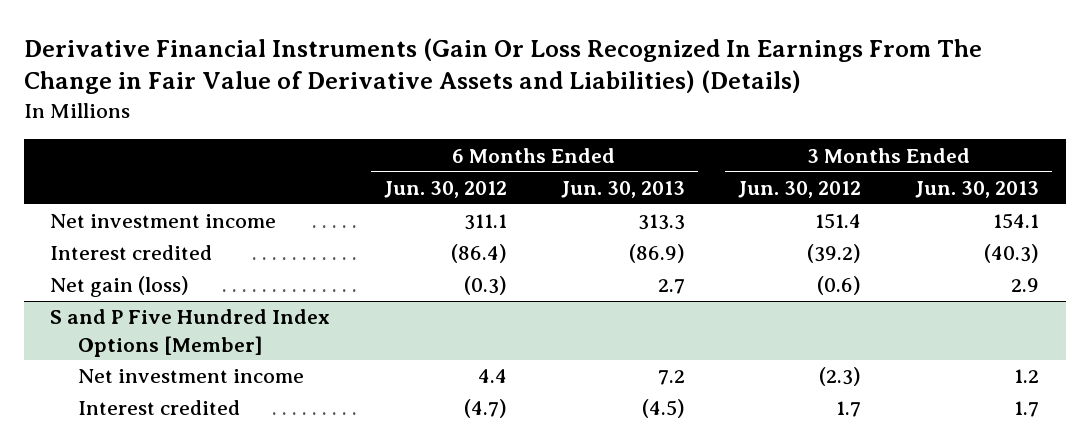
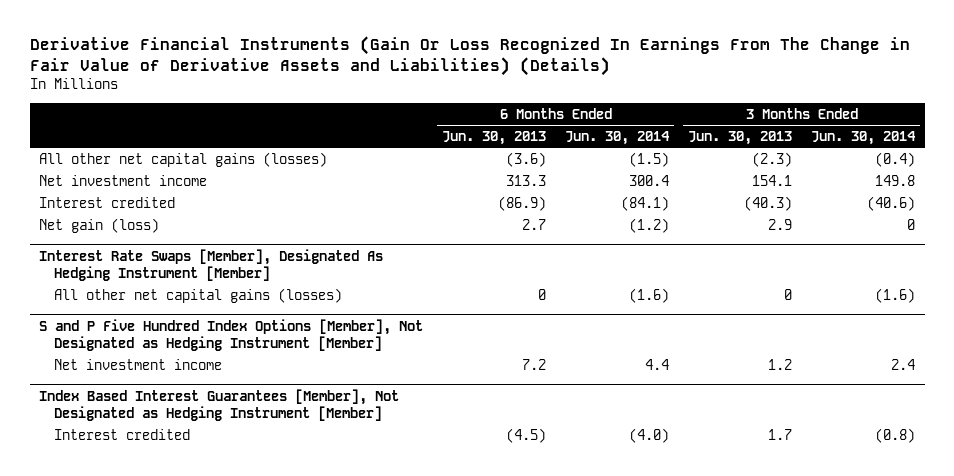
- | 6 Months Ended Jun. 30, 2012 | 6 Months Ended Jun. 30, 2013 | 3 Months Ended Jun. 30, 2012 | 3 Months Ended Jun. 30, 2013
+ | 6 Months Ended Jun. 30, 2013 | 6 Months Ended Jun. 30, 2014 | 3 Months Ended Jun. 30, 2013 | 3 Months Ended Jun. 30, 2014
+ All other net capital gains (losses) | (3.6) | (1.5) | (2.3) | (0.4)
- S and P Five Hundred Index Options [Member]
+ Interest Rate Swaps [Member], Designated As Hedging Instrument [Member]
+ All other net capital gains (losses) | 0 | (1.6) | 0 | (1.6)
+ S and P Five Hundred Index Options [Member], Not Designated as Hedging Instrument [Member]
+ Index Based Interest Guarantees [Member], Not Designated as Hedging Instrument [Member]

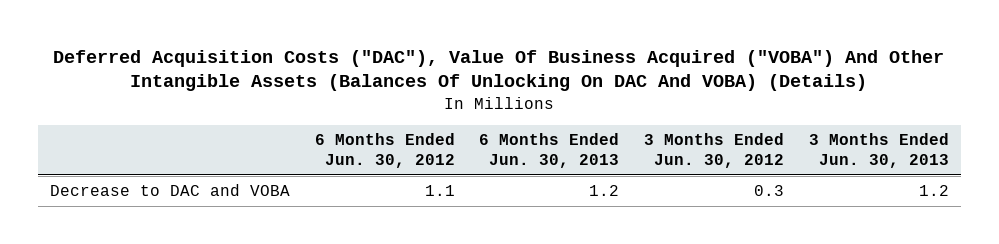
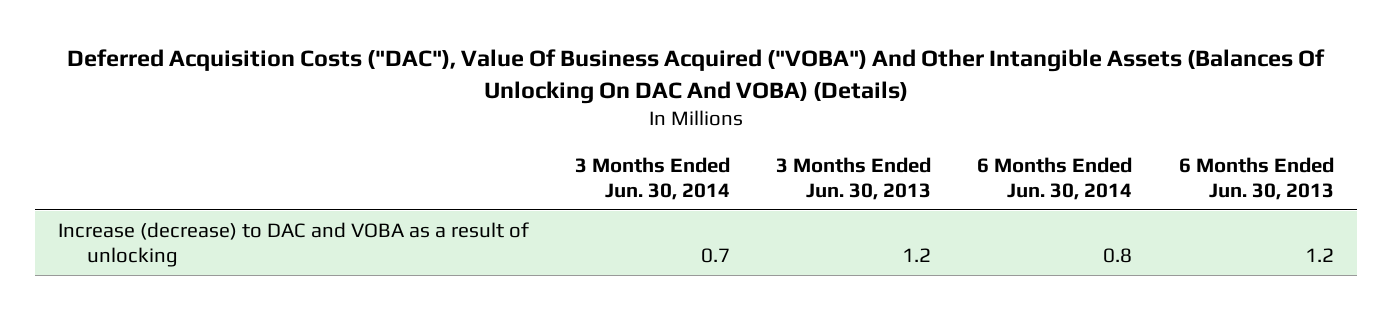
- | 6 Months Ended Jun. 30, 2012 | 6 Months Ended Jun. 30, 2013 | 3 Months Ended Jun. 30, 2012 | 3 Months Ended Jun. 30, 2013
+ | 3 Months Ended Jun. 30, 2014 | 3 Months Ended Jun. 30, 2013 | 6 Months Ended Jun. 30, 2014 | 6 Months Ended Jun. 30, 2013
- Decrease to DAC and VOBA | 1.1 | 1.2 | 0.3 | 1.2
+ Increase (decrease) to DAC and VOBA as a result of unlocking | 0.7 | 1.2 | 0.8 | 1.2

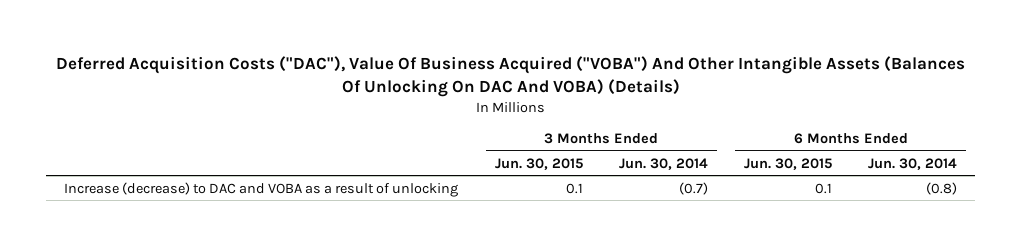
- | 3 Months Ended Jun. 30, 2014 | 3 Months Ended Jun. 30, 2013 | 6 Months Ended Jun. 30, 2014 | 6 Months Ended Jun. 30, 2013
+ | 3 Months Ended Jun. 30, 2015 | 3 Months Ended Jun. 30, 2014 | 6 Months Ended Jun. 30, 2015 | 6 Months Ended Jun. 30, 2014
- Increase (decrease) to DAC and VOBA as a result of unlocking | 0.7 | 1.2 | 0.8 | 1.2
+ Increase (decrease) to DAC and VOBA as a result of unlocking | 0.1 | (0.7) | 0.1 | (0.8)

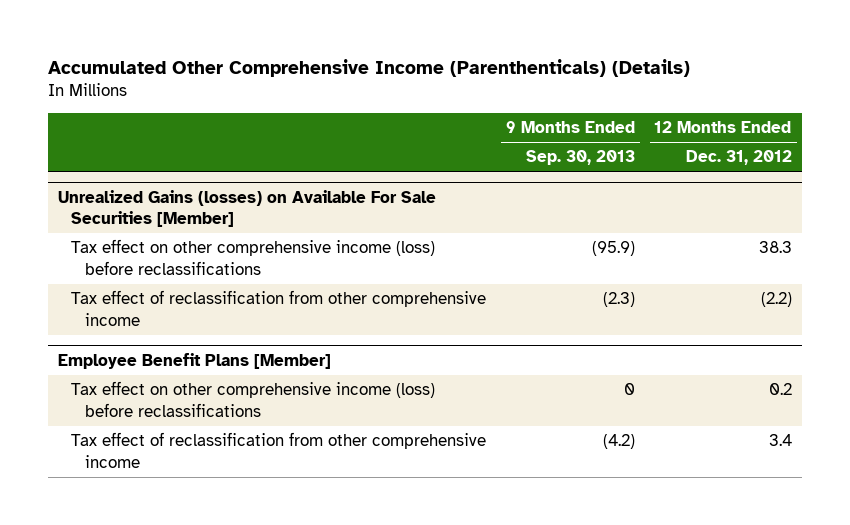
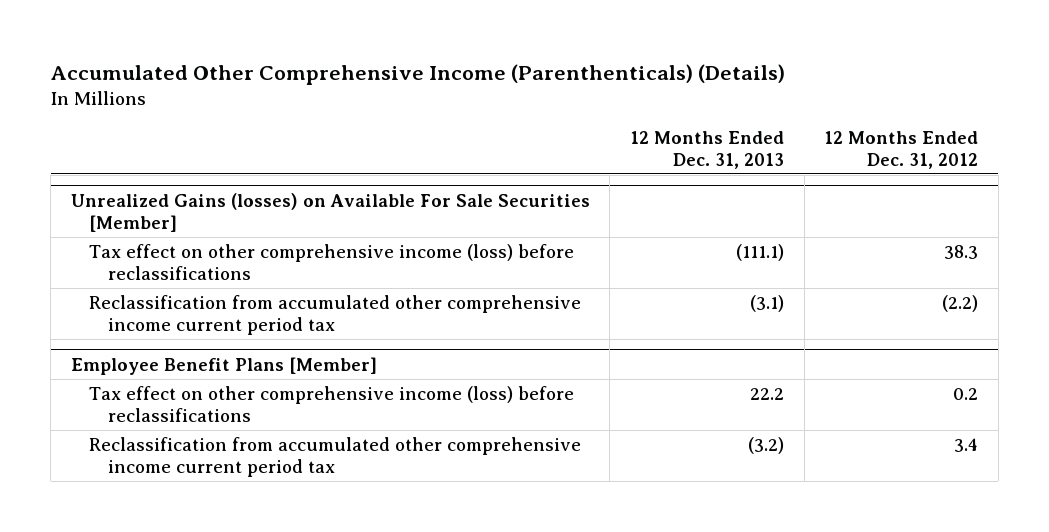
- | 9 Months Ended Sep. 30, 2013 | 12 Months Ended Dec. 31, 2012
+ | 12 Months Ended Dec. 31, 2013 | 12 Months Ended Dec. 31, 2012
@ Unrealized Gains (losses) on Available For Sale Securities [Member]
- Tax effect of reclassification from other comprehensive income | (2.3) | (2.2)
+ Reclassification from accumulated other comprehensive income current period tax | (3.1) | (2.2)
@ Employee Benefit Plans [Member]
- Tax effect of reclassification from other comprehensive income | (4.2) | 3.4
+ Reclassification from accumulated other comprehensive income current period tax | (3.2) | 3.4

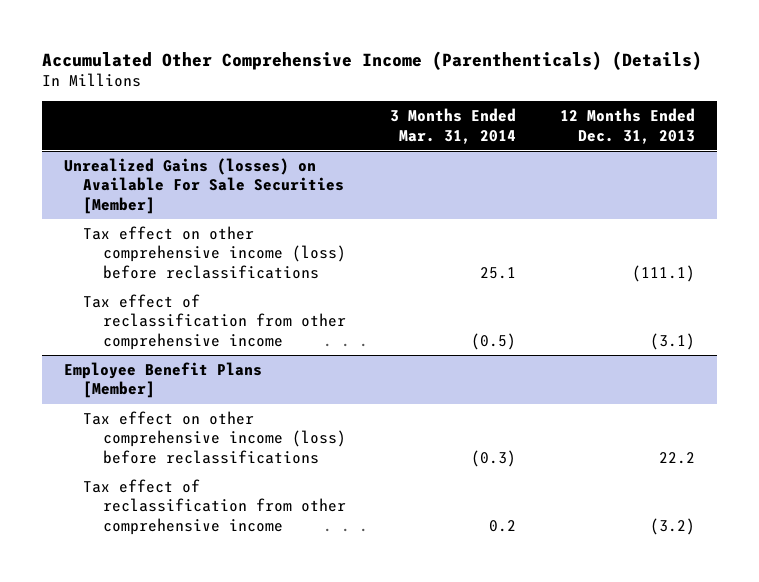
- | 12 Months Ended Dec. 31, 2013 | 12 Months Ended Dec. 31, 2012
+ | 3 Months Ended Mar. 31, 2014 | 12 Months Ended Dec. 31, 2013
@ Unrealized Gains (losses) on Available For Sale Securities [Member]
- Reclassification from accumulated other comprehensive income current period tax | (3.1) | (2.2)
+ Tax effect of reclassification from other comprehensive income | (0.5) | (3.1)
@ Employee Benefit Plans [Member]
- Reclassification from accumulated other comprehensive income current period tax | (3.2) | 3.4
+ Tax effect of reclassification from other comprehensive income | 0.2 | (3.2)

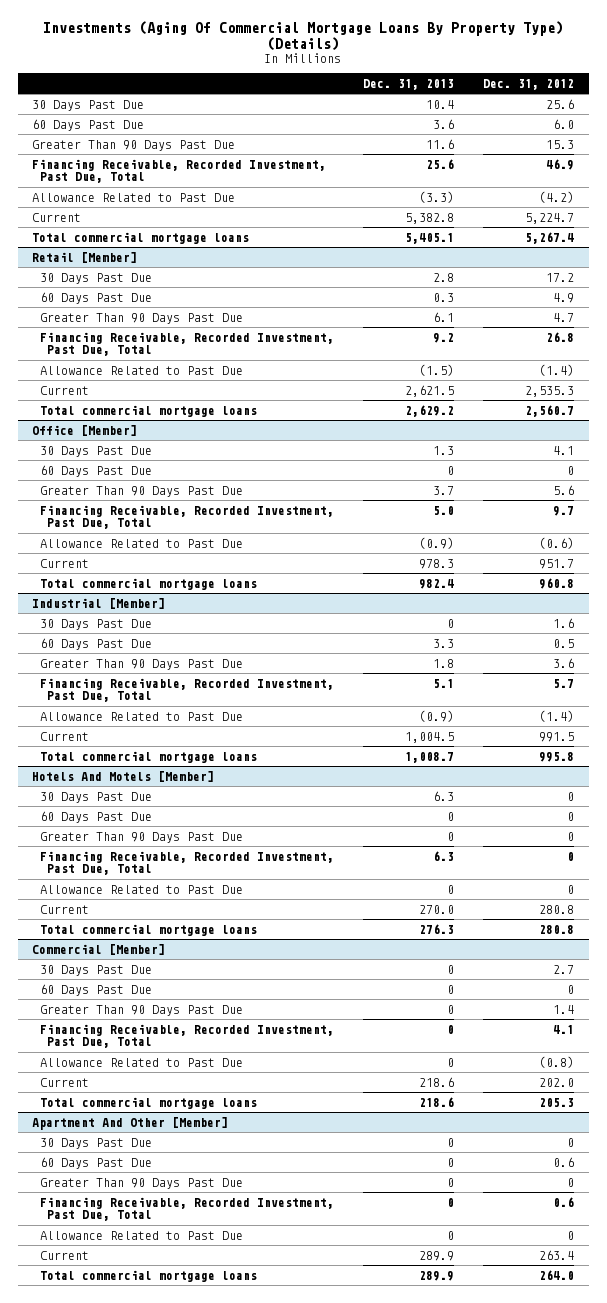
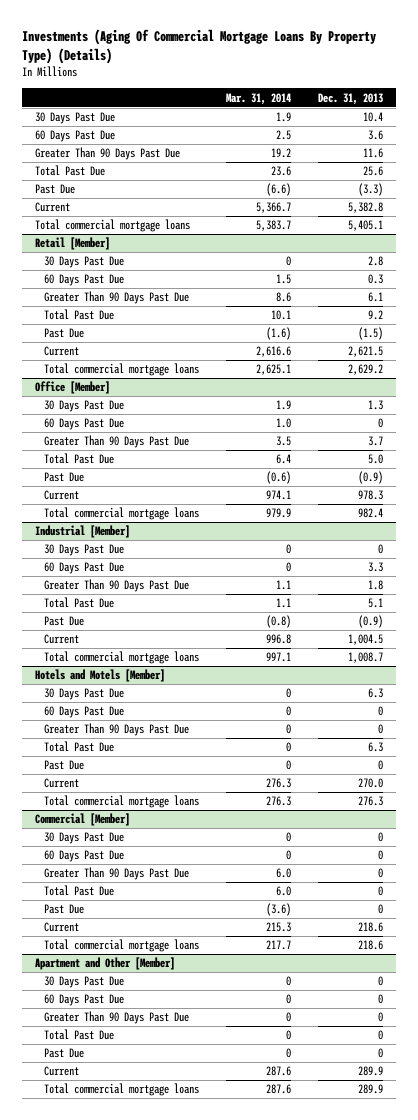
- | Dec. 31, 2013 | Dec. 31, 2012
+ | Mar. 31, 2014 | Dec. 31, 2013
- Financing Receivable, Recorded Investment, Past Due, Total | 25.6 | 46.9
- Allowance Related to Past Due | (3.3) | (4.2)
+ Total Past Due | 23.6 | 25.6
+ Past Due | (6.6) | (3.3)
@ Retail [Member]
- Financing Receivable, Recorded Investment, Past Due, Total | 9.2 | 26.8
- Allowance Related to Past Due | (1.5) | (1.4)
+ Total Past Due | 10.1 | 9.2
+ Past Due | (1.6) | (1.5)
@ Office [Member]
- Financing Receivable, Recorded Investment, Past Due, Total | 5.0 | 9.7
- Allowance Related to Past Due | (0.9) | (0.6)
+ Total Past Due | 6.4 | 5.0
+ Past Due | (0.6) | (0.9)
@ Industrial [Member]
- Financing Receivable, Recorded Investment, Past Due, Total | 5.1 | 5.7
- Allowance Related to Past Due | (0.9) | (1.4)
+ Total Past Due | 1.1 | 5.1
+ Past Due | (0.8) | (0.9)
- Hotels And Motels [Member]
+ Hotels and Motels [Member]
- Financing Receivable, Recorded Investment, Past Due, Total | 6.3 | 0
- Allowance Related to Past Due | 0 | 0
+ Total Past Due | 0 | 6.3
+ Past Due | 0 | 0
@ Commercial [Member]
- Financing Receivable, Recorded Investment, Past Due, Total | 0 | 4.1
- Allowance Related to Past Due | 0 | (0.8)
+ Total Past Due | 6.0 | 0
+ Past Due | (3.6) | 0
- Apartment And Other [Member]
+ Apartment and Other [Member]
- Financing Receivable, Recorded Investment, Past Due, Total | 0 | 0.6
- Allowance Related to Past Due | 0 | 0
+ Total Past Due | 0 | 0
+ Past Due | 0 | 0

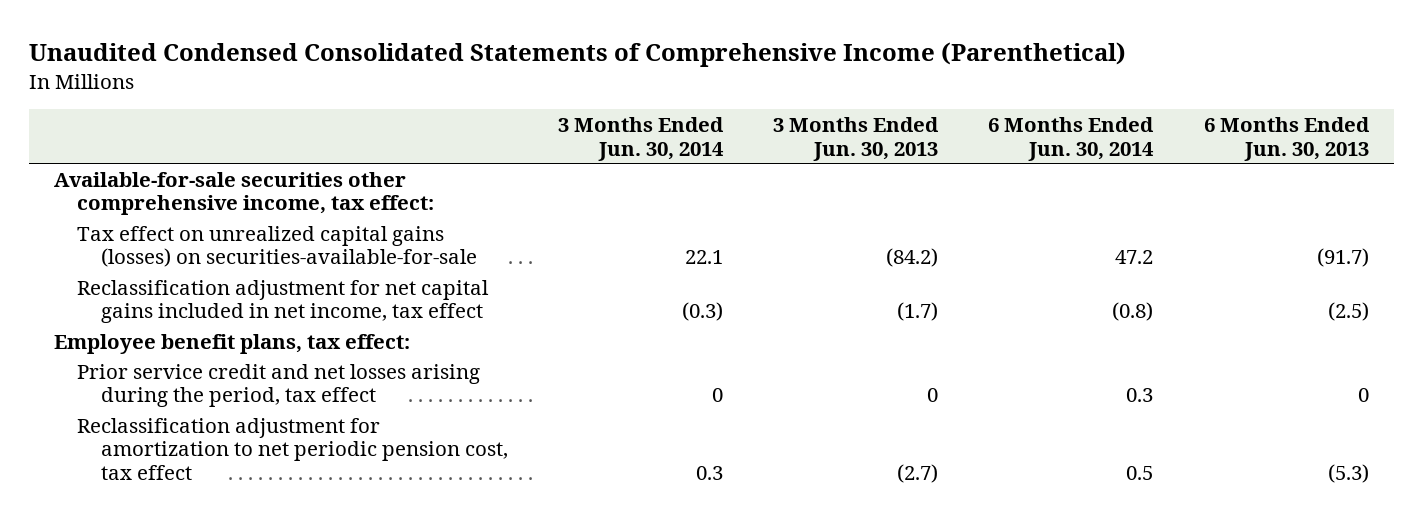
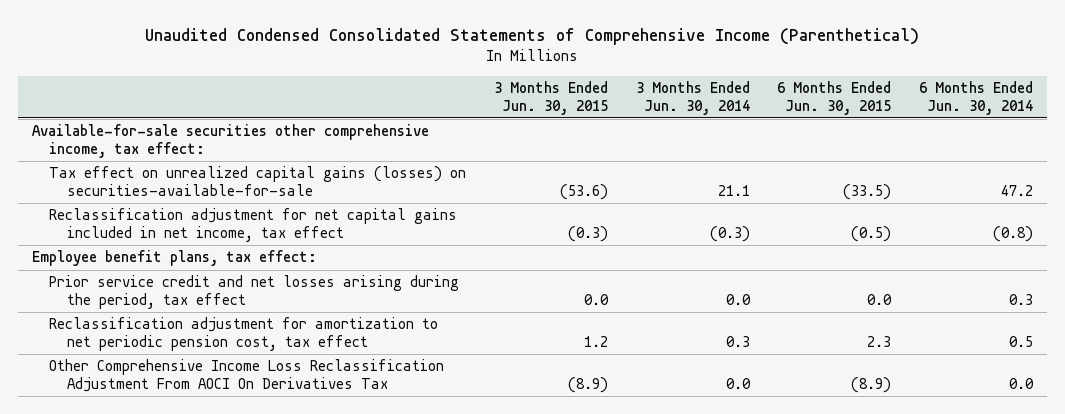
- | 3 Months Ended Jun. 30, 2014 | 3 Months Ended Jun. 30, 2013 | 6 Months Ended Jun. 30, 2014 | 6 Months Ended Jun. 30, 2013
+ | 3 Months Ended Jun. 30, 2015 | 3 Months Ended Jun. 30, 2014 | 6 Months Ended Jun. 30, 2015 | 6 Months Ended Jun. 30, 2014
- Tax effect on unrealized capital gains (losses) on securities-available-for-sale | 22.1 | (84.2) | 47.2 | (91.7)
+ Tax effect on unrealized capital gains (losses) on securities-available-for-sale | (53.6) | 21.1 | (33.5) | 47.2
- Prior service credit and net losses arising during the period, tax effect | 0 | 0 | 0.3 | 0
+ Prior service credit and net losses arising during the period, tax effect | 0.0 | 0.0 | 0.0 | 0.3
+ Other Comprehensive Income Loss Reclassification Adjustment From AOCI On Derivatives Tax | (8.9) | 0.0 | (8.9) | 0.0

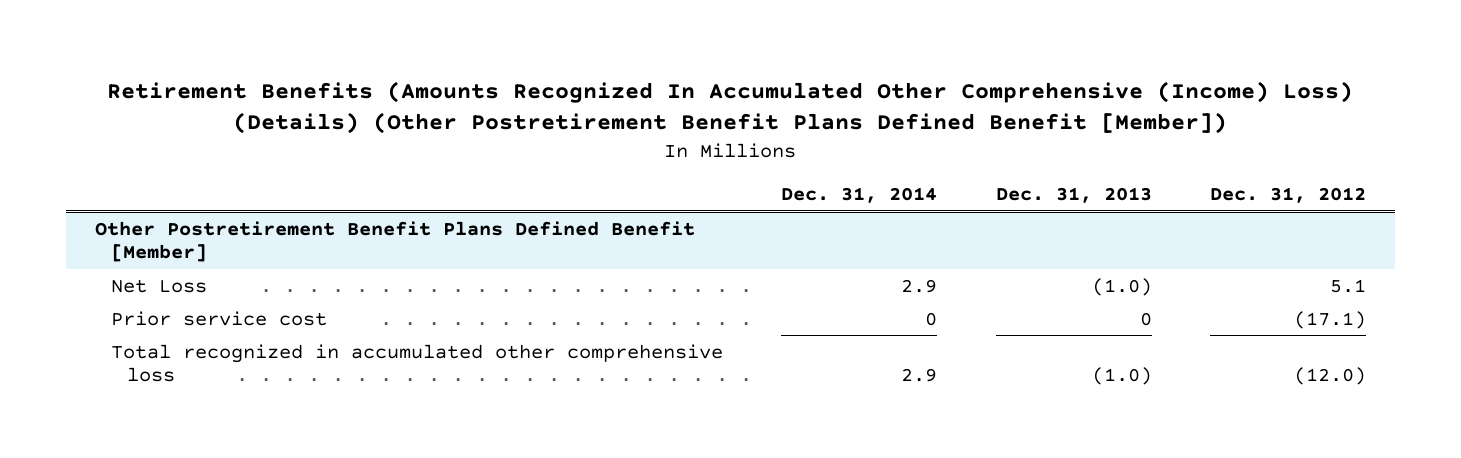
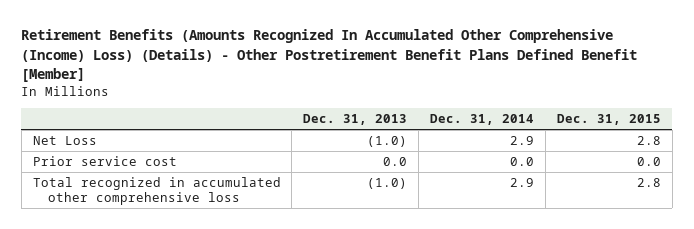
- Retirement Benefits (Amounts Recognized In Accumulated Other Comprehensive (Income) Loss) (Details) (Other Postretirement Benefit Plans Defined Benefit [Member])
+ Retirement Benefits (Amounts Recognized In Accumulated Other Comprehensive (Income) Loss) (Details) - Other Postretirement Benefit Plans Defined Benefit [Member]
- | Dec. 31, 2014 | Dec. 31, 2013 | Dec. 31, 2012
+ | Dec. 31, 2013 | Dec. 31, 2014 | Dec. 31, 2015
- Other Postretirement Benefit Plans Defined Benefit [Member]
- Prior service cost | 0 | 0 | (17.1)
+ Prior service cost | 0.0 | 0.0 | 0.0

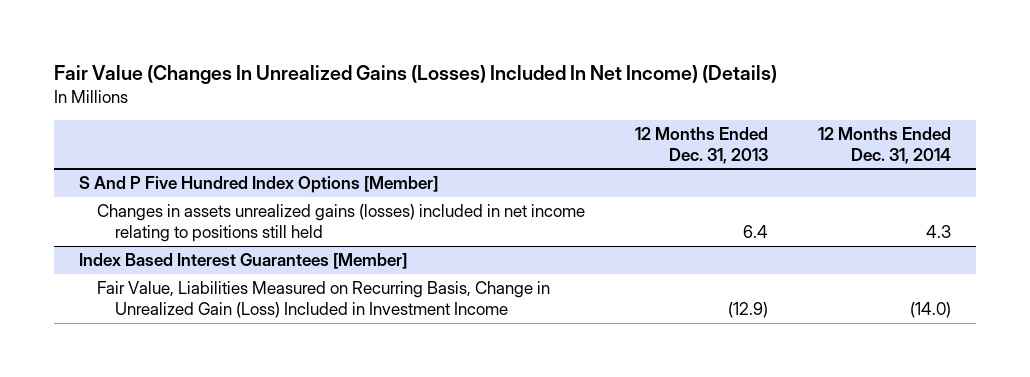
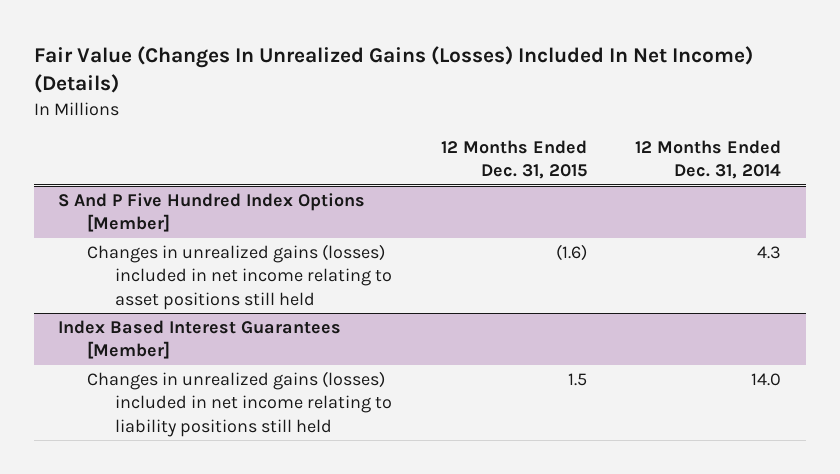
- | 12 Months Ended Dec. 31, 2013 | 12 Months Ended Dec. 31, 2014
+ | 12 Months Ended Dec. 31, 2015 | 12 Months Ended Dec. 31, 2014
@ S And P Five Hundred Index Options [Member]
- Changes in assets unrealized gains (losses) included in net income relating to positions still held | 6.4 | 4.3
+ Changes in unrealized gains (losses) included in net income relating to asset positions still held | (1.6) | 4.3
@ Index Based Interest Guarantees [Member]
- Fair Value, Liabilities Measured on Recurring Basis, Change in Unrealized Gain (Loss) Included in Investment Income | (12.9) | (14.0)
+ Changes in unrealized gains (losses) included in net income relating to liability positions still held | 1.5 | 14.0

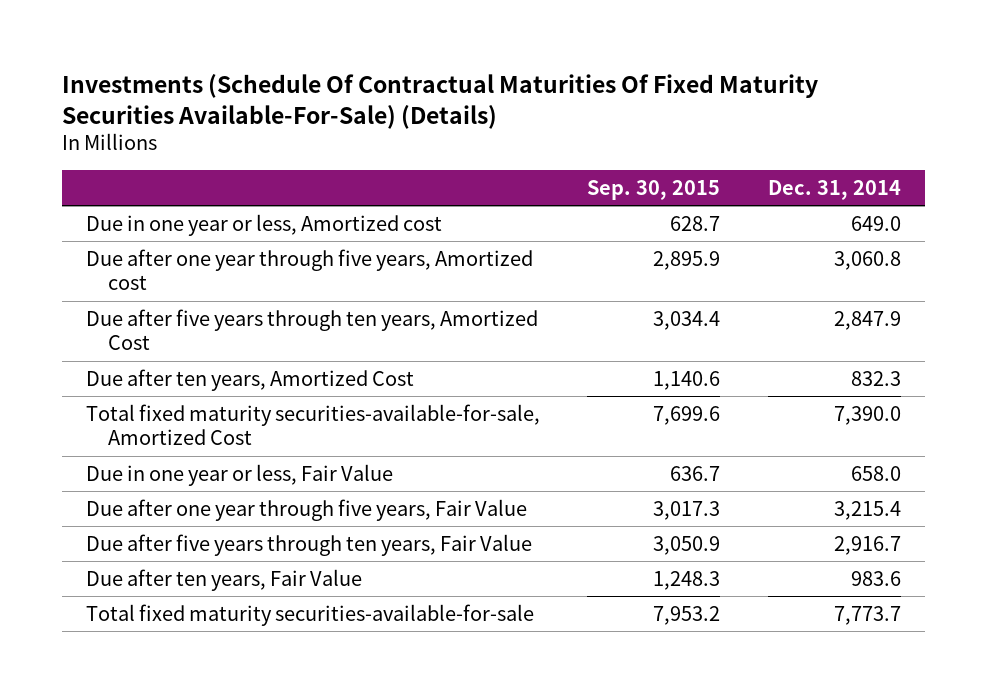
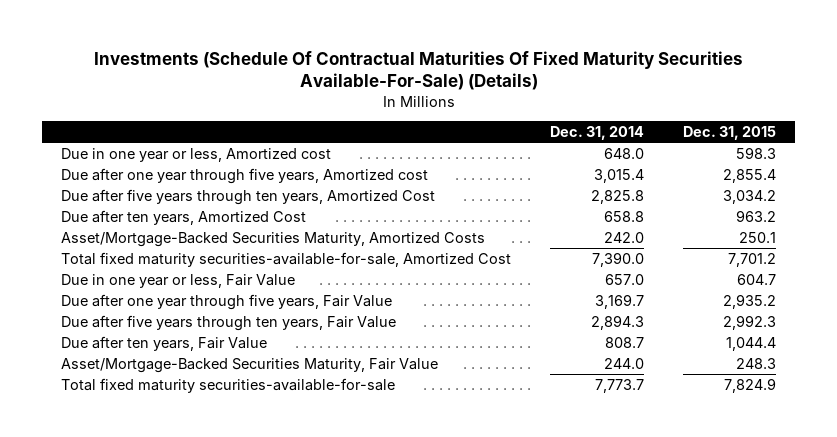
- | Sep. 30, 2015 | Dec. 31, 2014
+ | Dec. 31, 2014 | Dec. 31, 2015
- Due in one year or less, Amortized cost | 628.7 | 649.0
- Due after one year through five years, Amortized cost | 2,895.9 | 3,060.8
- Due after five years through ten years, Amortized Cost | 3,034.4 | 2,847.9
- Due after ten years, Amortized Cost | 1,140.6 | 832.3
+ Due in one year or less, Amortized cost | 648.0 | 598.3
+ Due after one year through five years, Amortized cost | 3,015.4 | 2,855.4
+ Due after five years through ten years, Amortized Cost | 2,825.8 | 3,034.2
+ Due after ten years, Amortized Cost | 658.8 | 963.2
+ Asset/Mortgage-Backed Securities Maturity, Amortized Costs | 242.0 | 250.1
- Due in one year or less, Fair Value | 636.7 | 658.0
- Due after one year through five years, Fair Value | 3,017.3 | 3,215.4
- Due after five years through ten years, Fair Value | 3,050.9 | 2,916.7
- Due after ten years, Fair Value | 1,248.3 | 983.6
+ Due in one year or less, Fair Value | 657.0 | 604.7
+ Due after one year through five years, Fair Value | 3,169.7 | 2,935.2
+ Due after five years through ten years, Fair Value | 2,894.3 | 2,992.3
+ Due after ten years, Fair Value | 808.7 | 1,044.4
+ Asset/Mortgage-Backed Securities Maturity, Fair Value | 244.0 | 248.3

